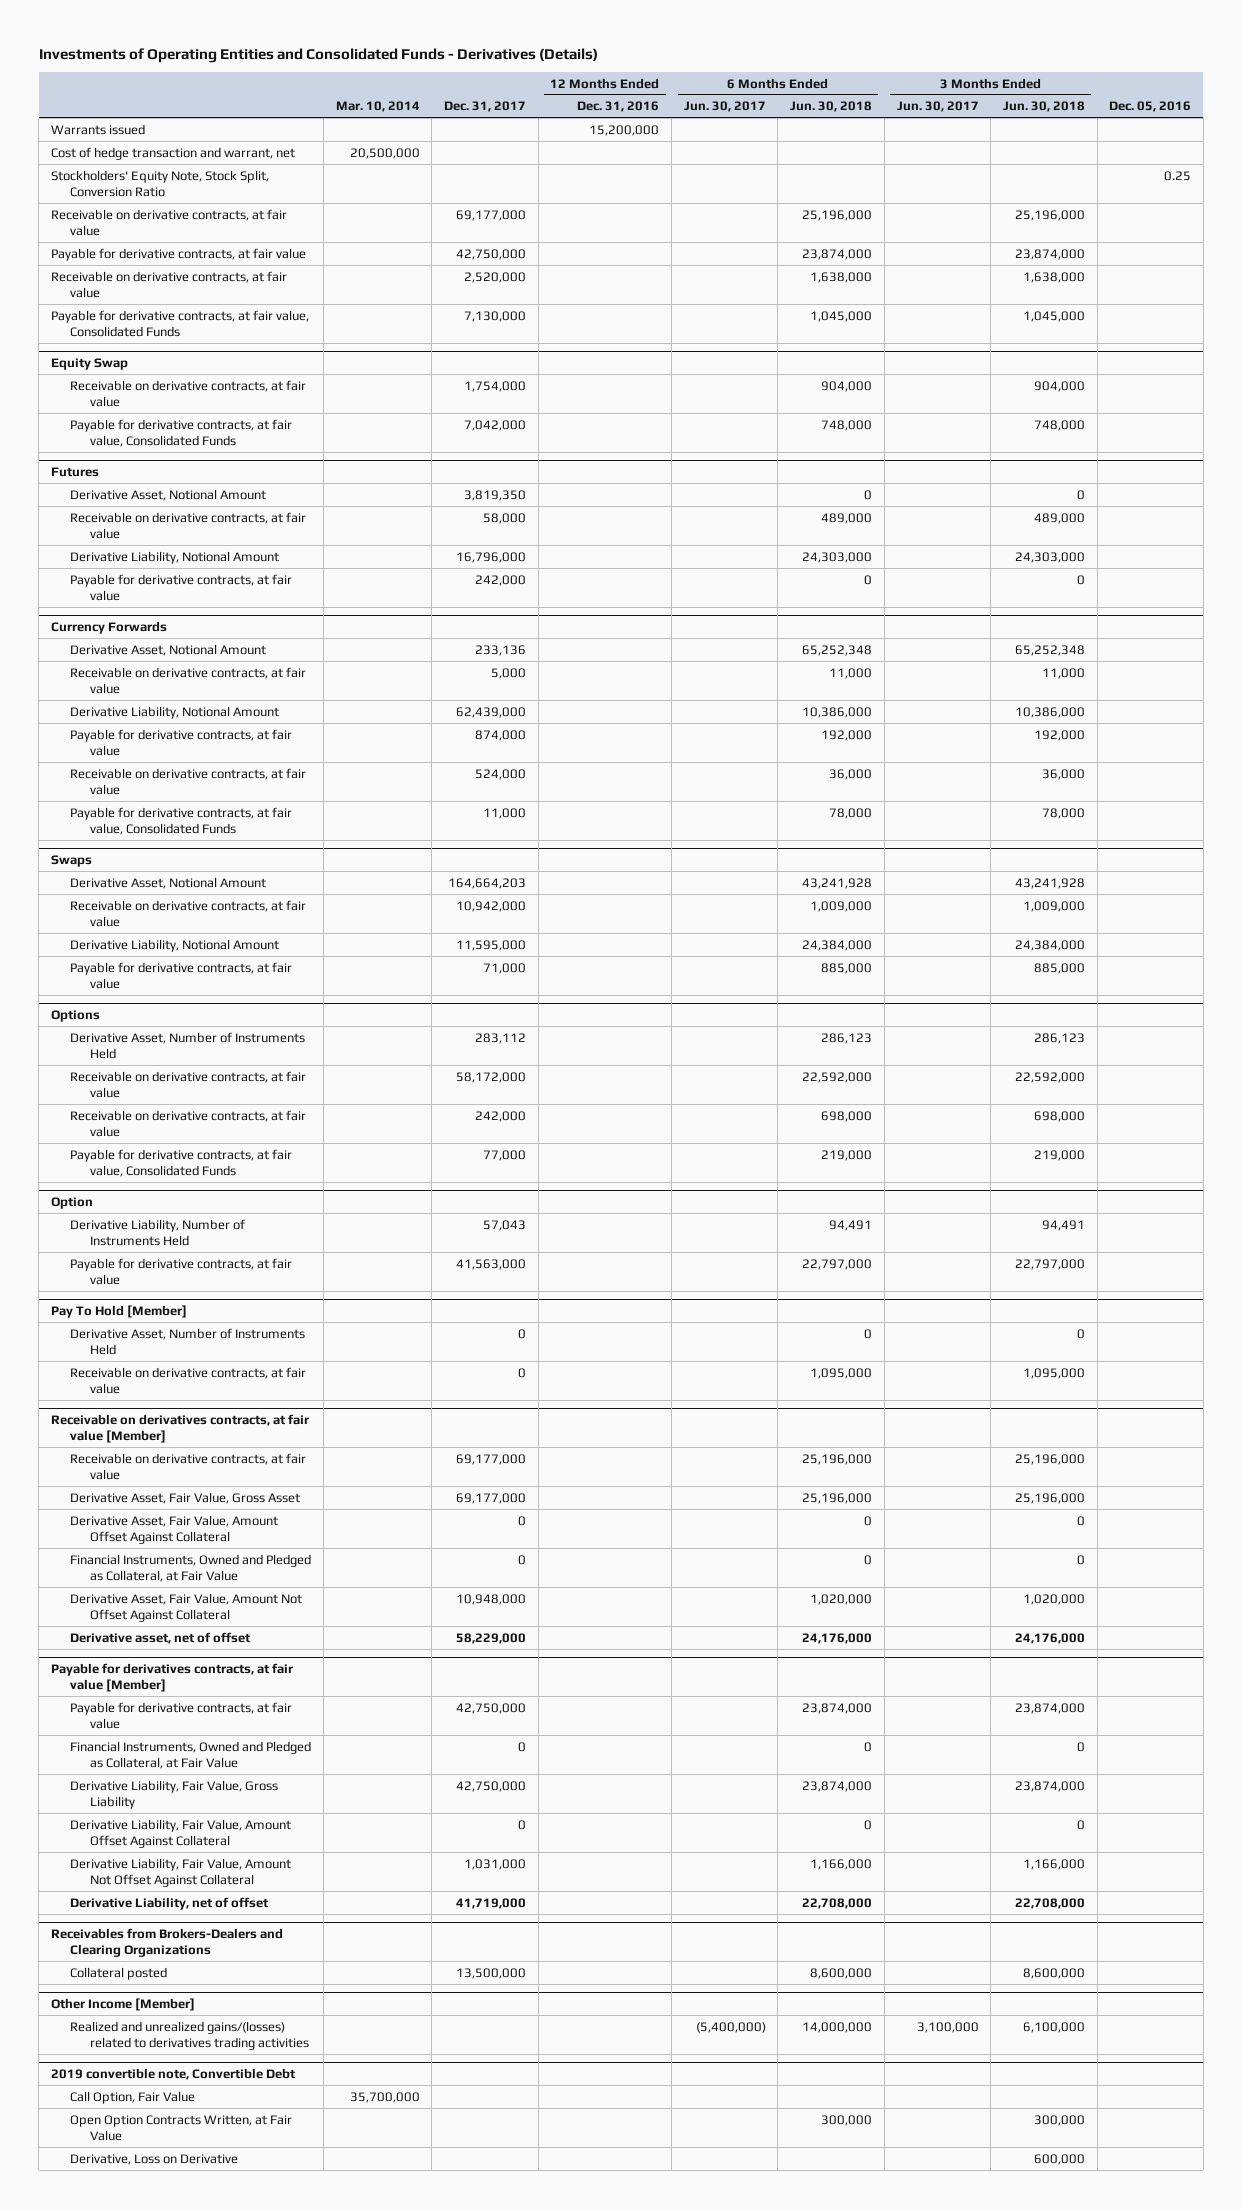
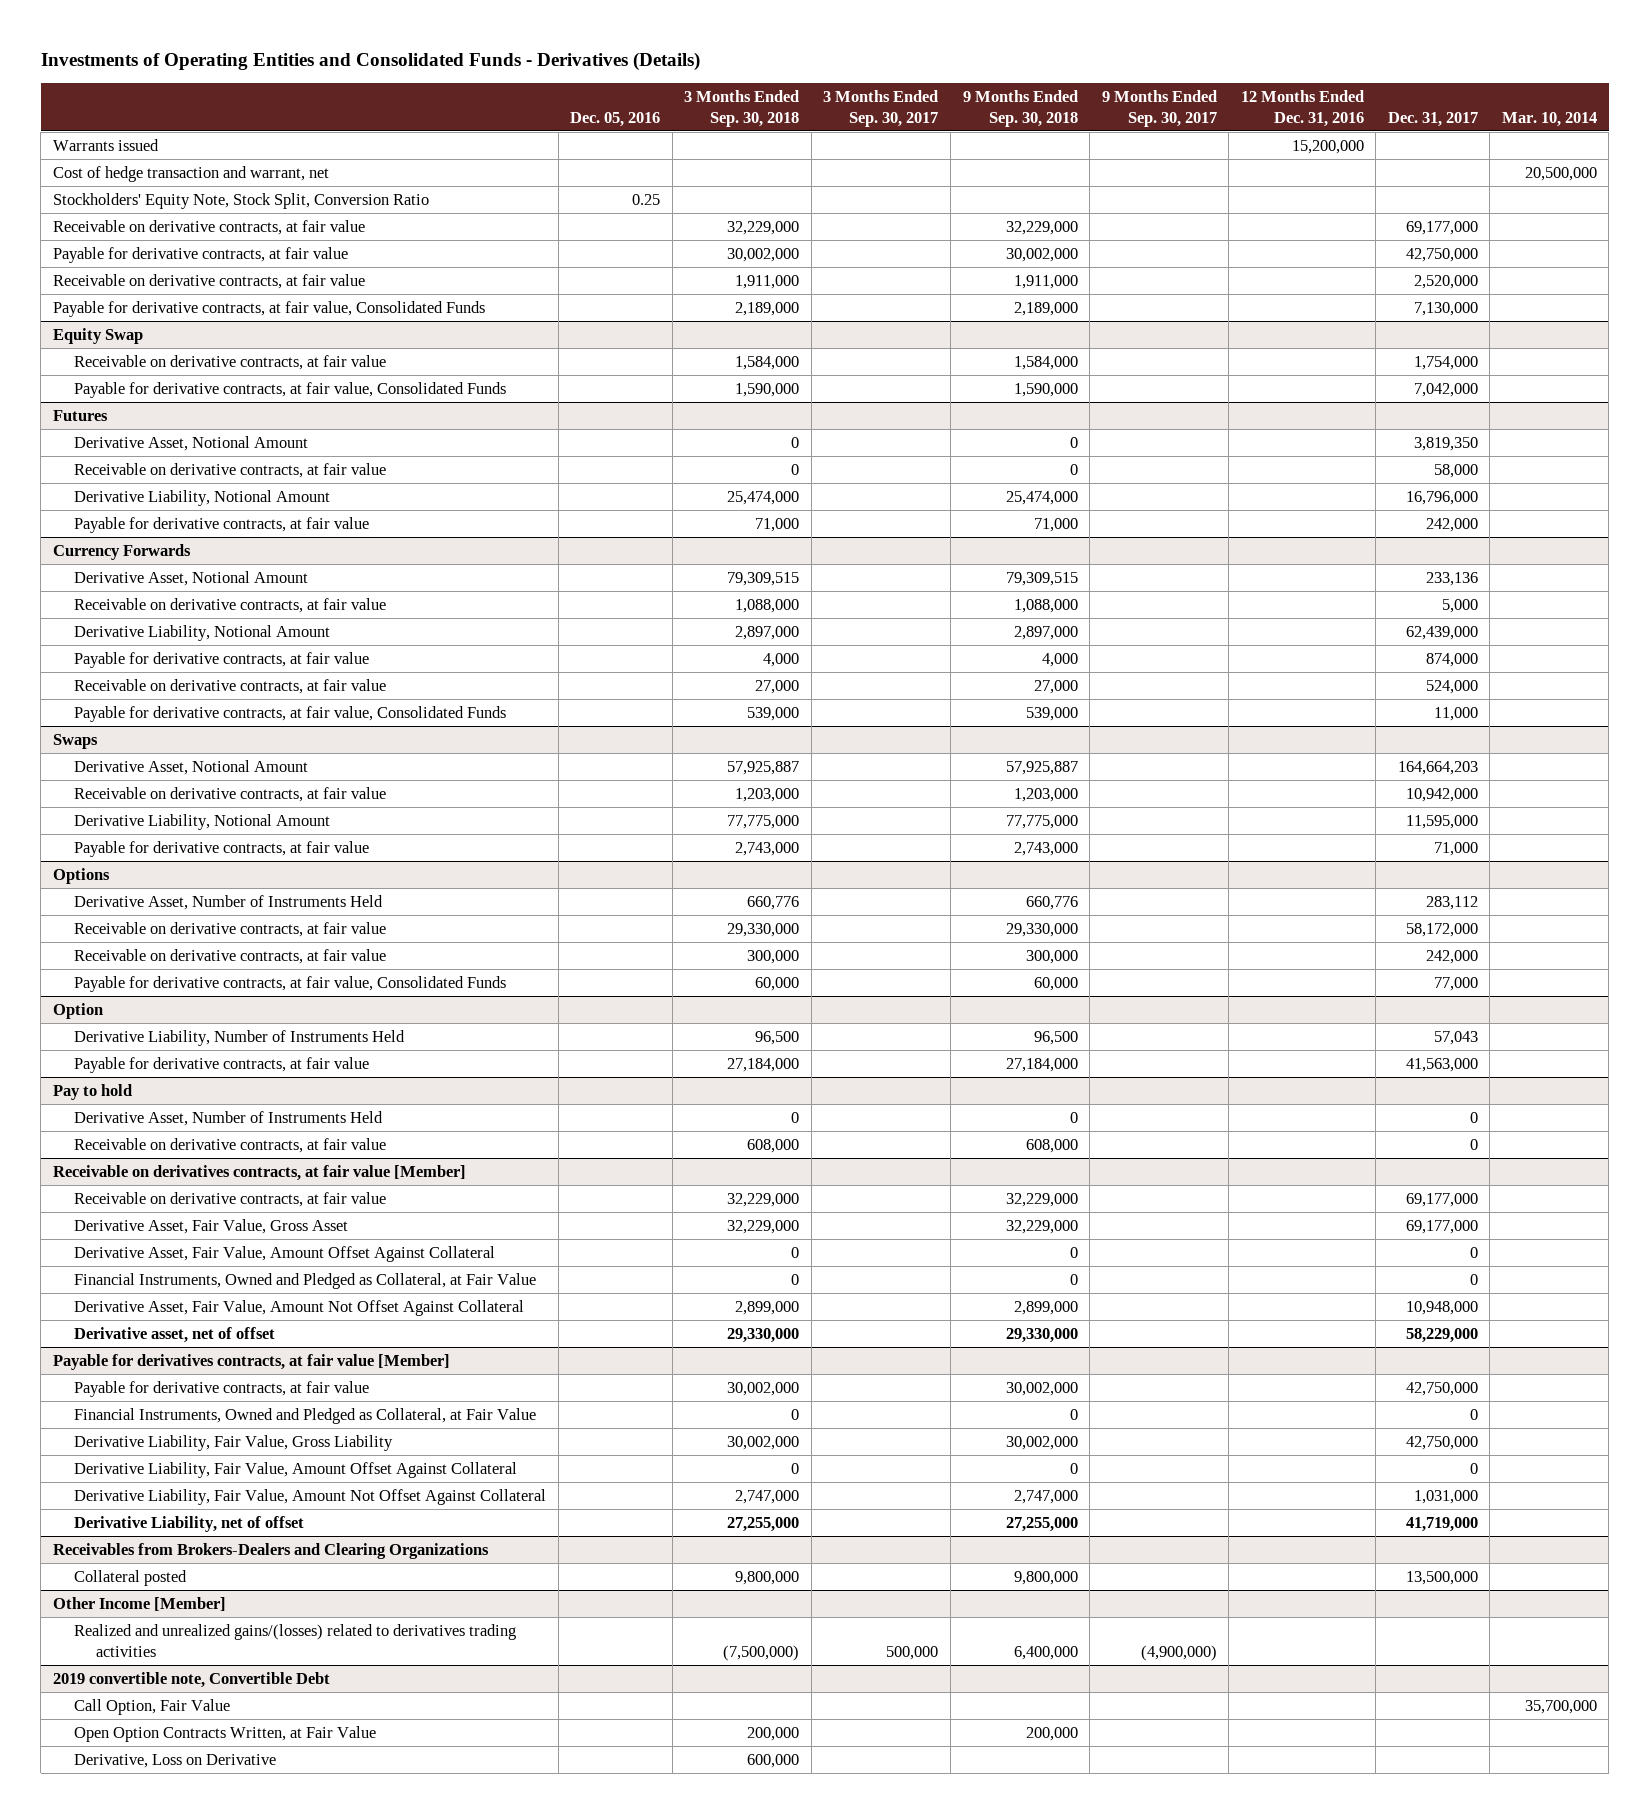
- | Mar. 10, 2014 | Dec. 31, 2017 | 12 Months Ended Dec. 31, 2016 | 6 Months Ended Jun. 30, 2017 | 6 Months Ended Jun. 30, 2018 | 3 Months Ended Jun. 30, 2017 | 3 Months Ended Jun. 30, 2018 | Dec. 05, 2016
+ | Dec. 05, 2016 | 3 Months Ended Sep. 30, 2018 | 3 Months Ended Sep. 30, 2017 | 9 Months Ended Sep. 30, 2018 | 9 Months Ended Sep. 30, 2017 | 12 Months Ended Dec. 31, 2016 | Dec. 31, 2017 | Mar. 10, 2014
- Pay To Hold [Member]
+ Pay to hold

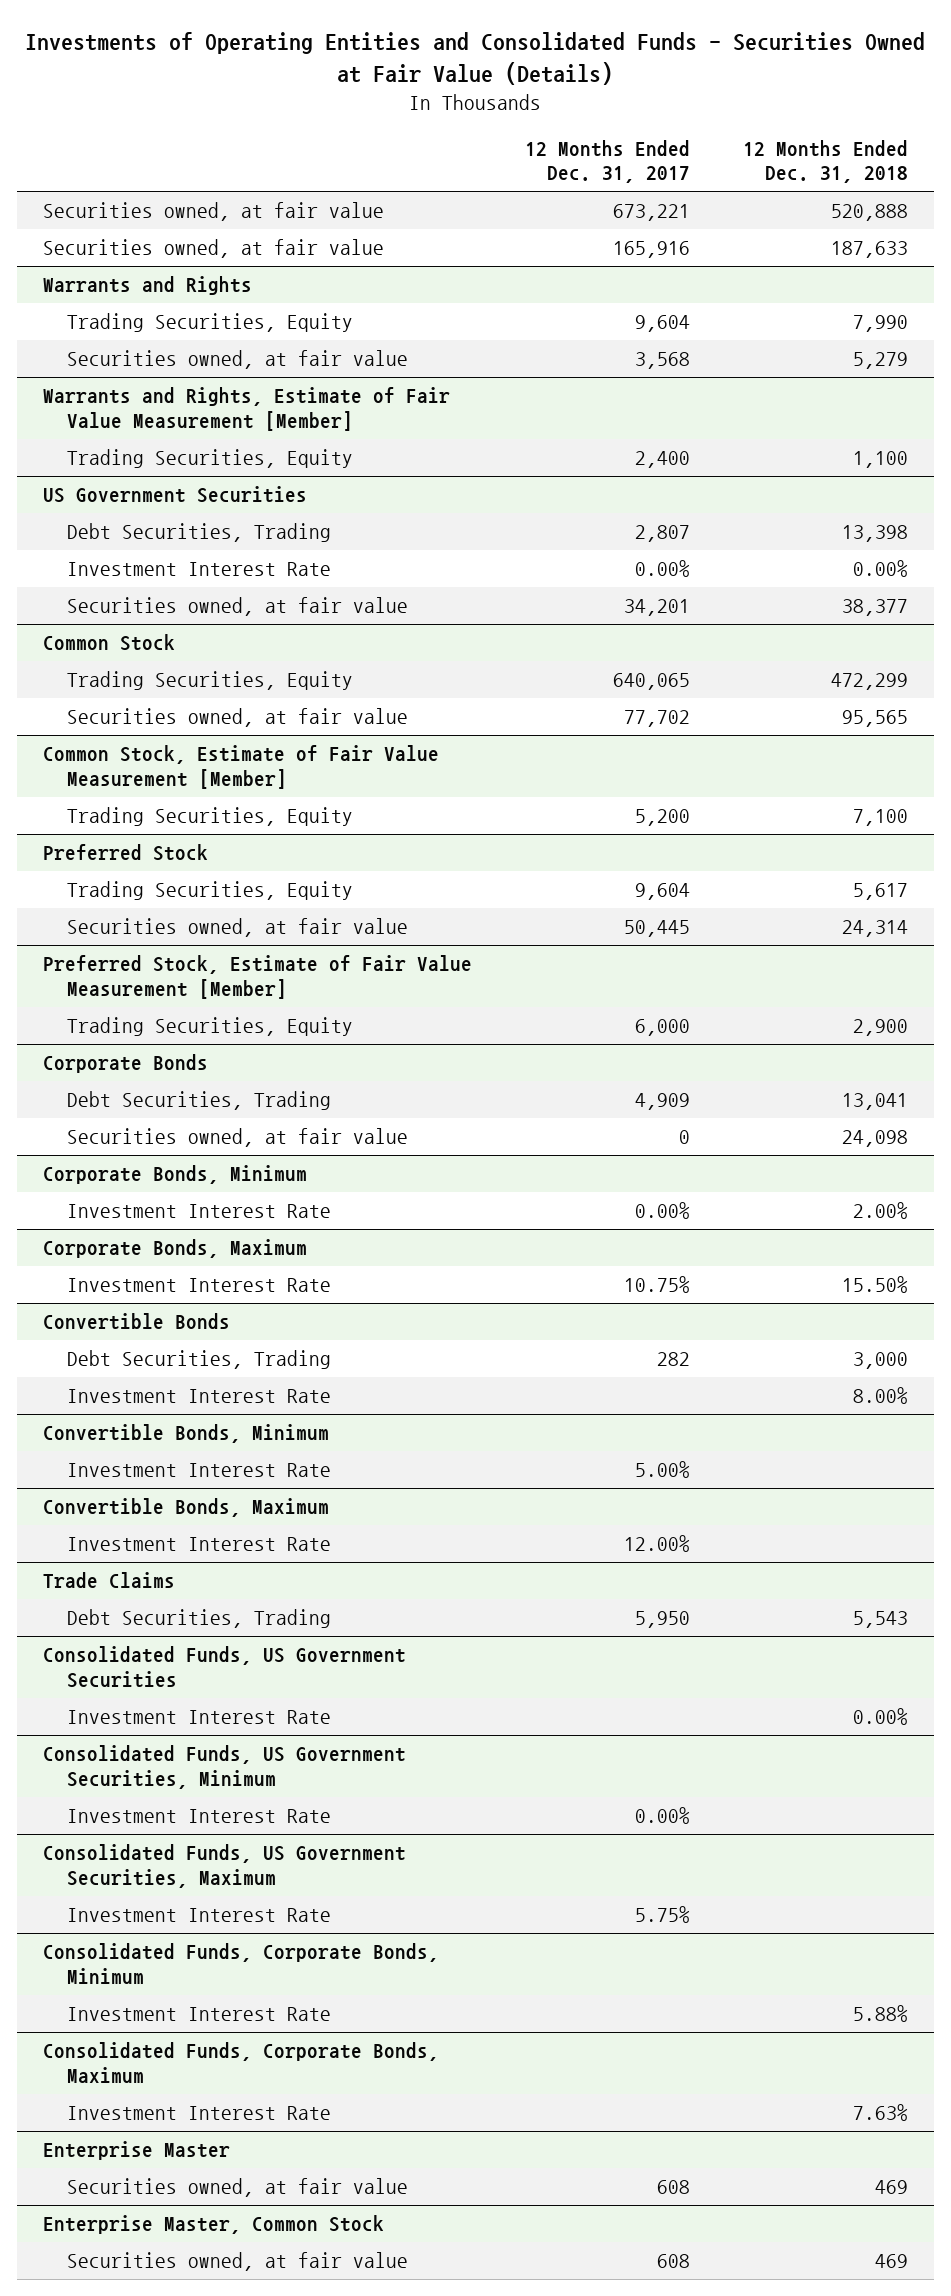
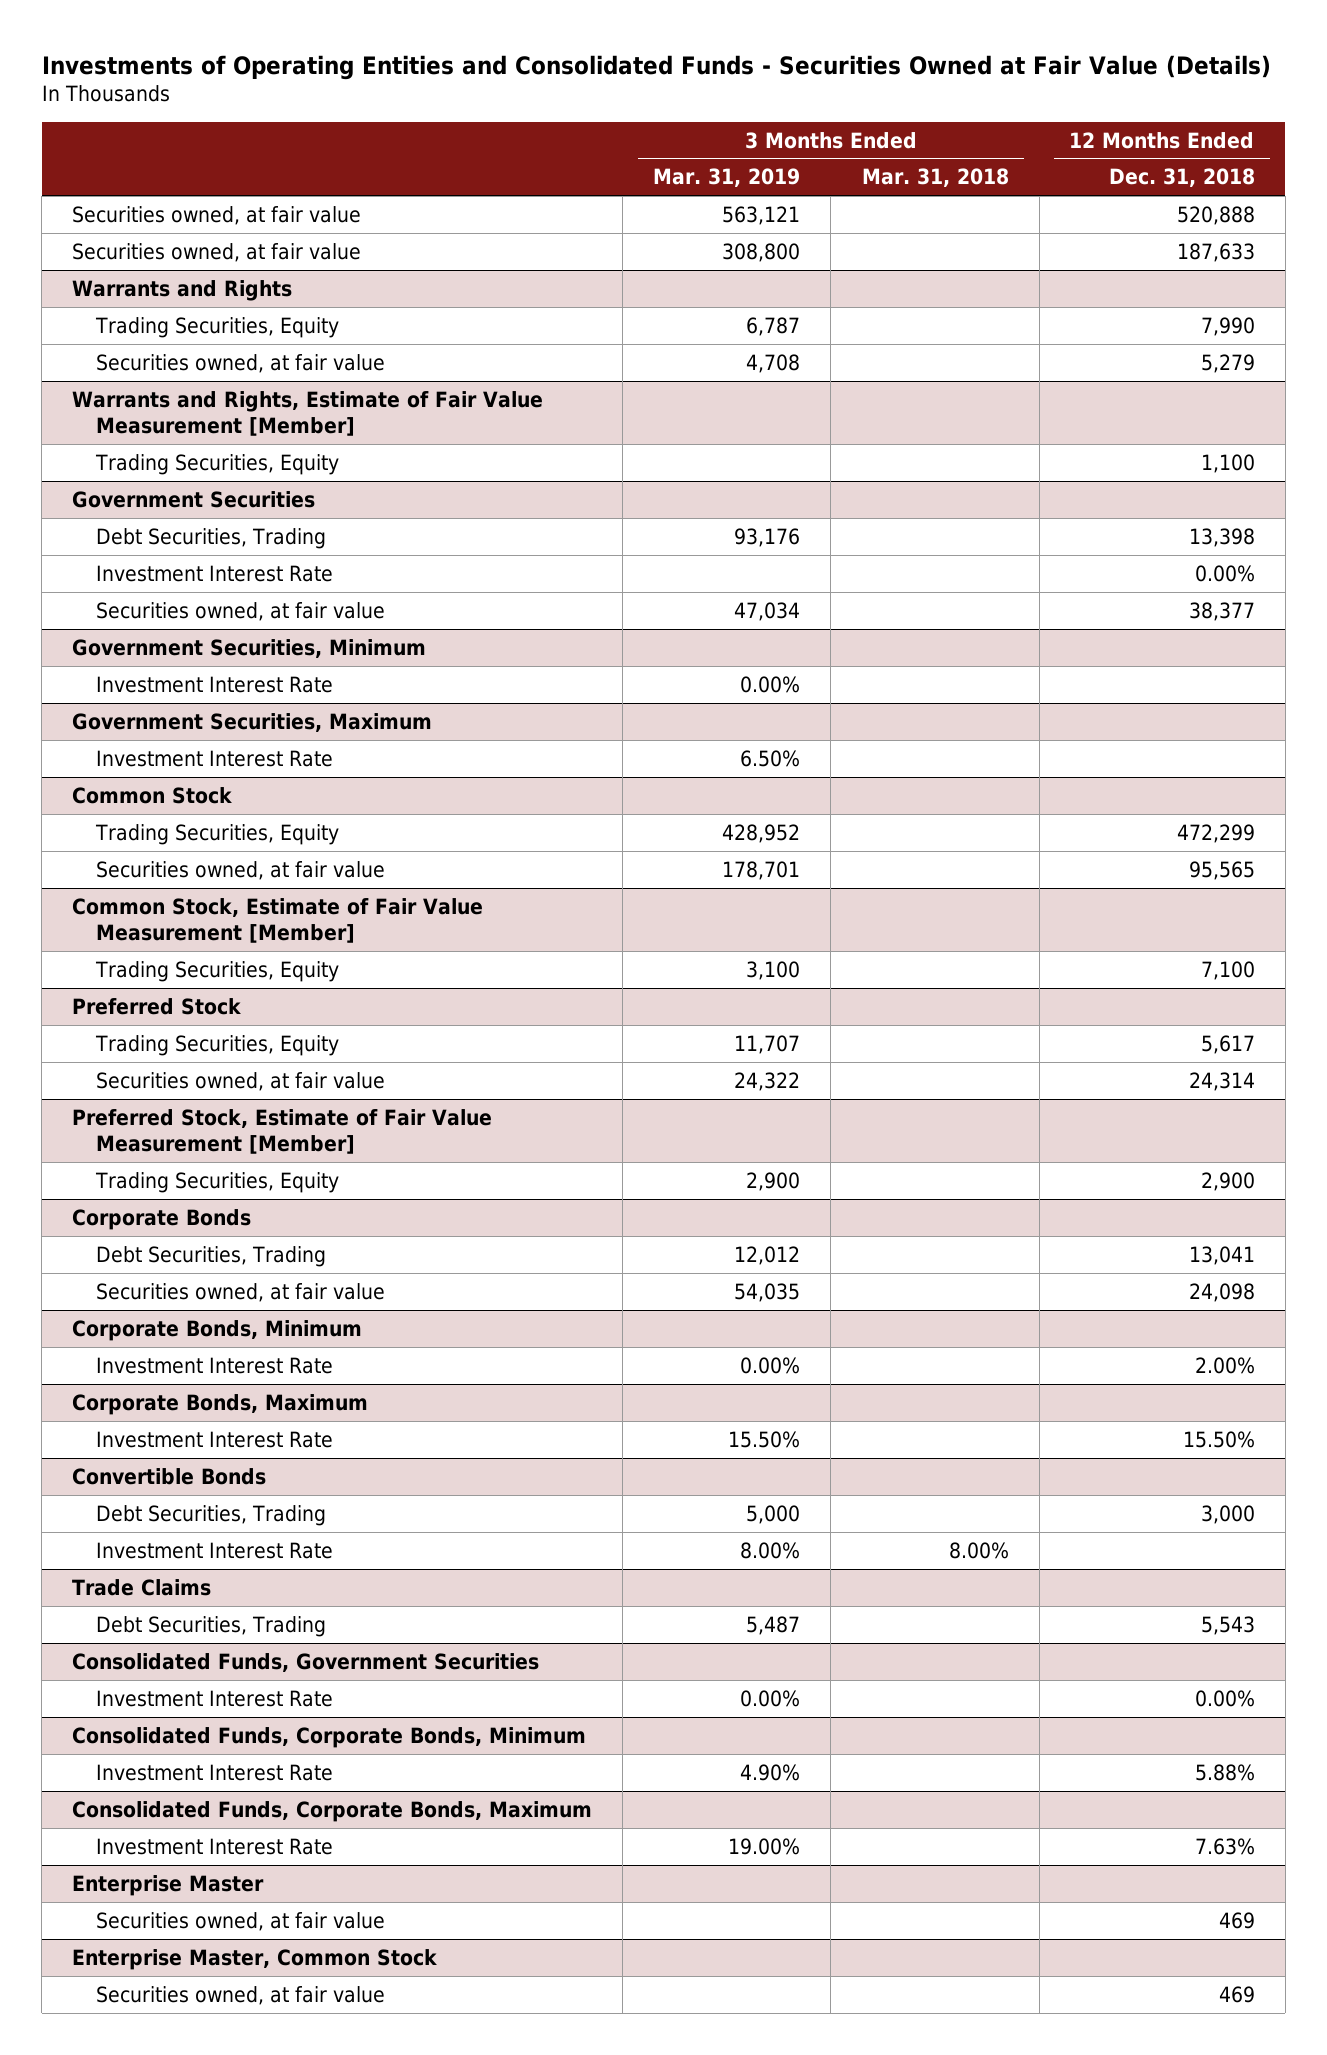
- | 12 Months Ended Dec. 31, 2017 | 12 Months Ended Dec. 31, 2018
+ | 3 Months Ended Mar. 31, 2019 | 3 Months Ended Mar. 31, 2018 | 12 Months Ended Dec. 31, 2018
- US Government Securities
+ Government Securities
+ Government Securities, Minimum
+ Investment Interest Rate | 0.00% | |
+ Government Securities, Maximum
+ Investment Interest Rate | 6.50% | |
@ Convertible Bonds
- Investment Interest Rate | | 8.00%
- Convertible Bonds, Minimum
- Convertible Bonds, Maximum
- Investment Interest Rate | 12.00% |
- Consolidated Funds, US Government Securities
+ Consolidated Funds, Government Securities
- Consolidated Funds, US Government Securities, Minimum
- Investment Interest Rate | 0.00% |
- Consolidated Funds, US Government Securities, Maximum
- Investment Interest Rate | 5.75% |

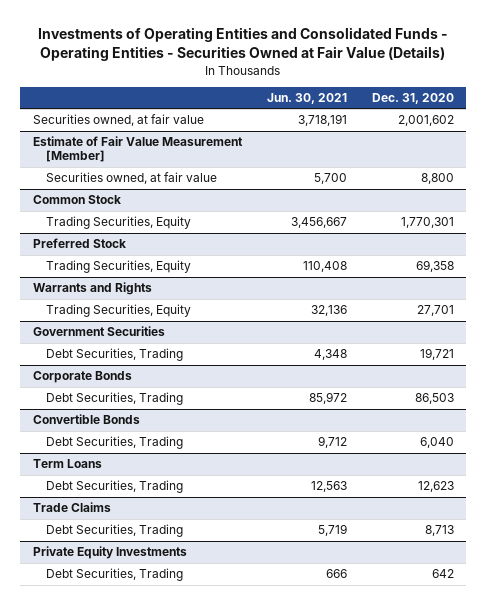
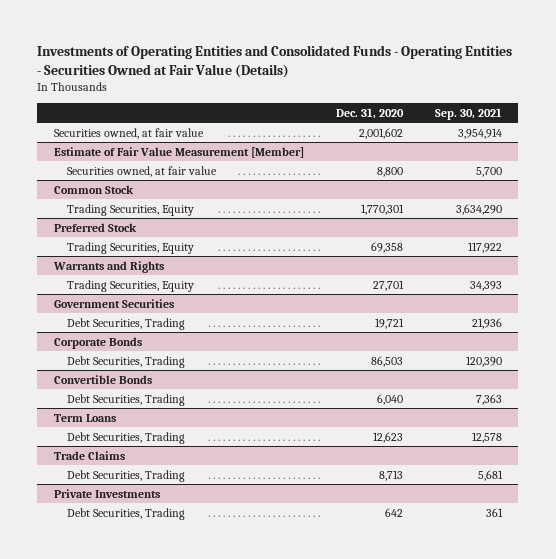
- | Jun. 30, 2021 | Dec. 31, 2020
+ | Dec. 31, 2020 | Sep. 30, 2021
- Private Equity Investments
+ Private Investments

